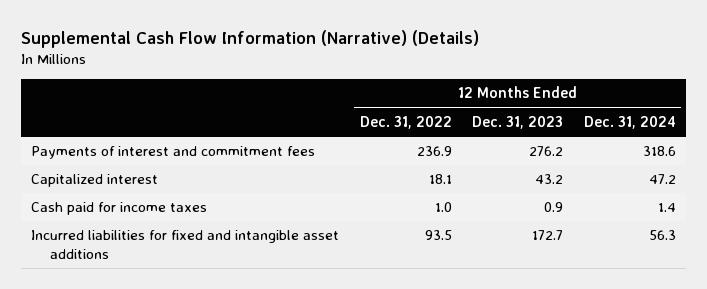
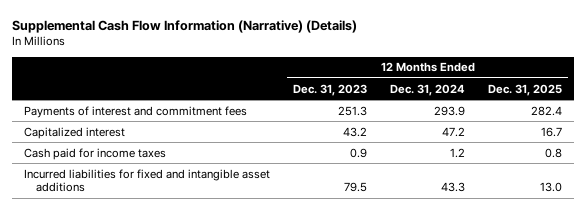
- | 12 Months Ended Dec. 31, 2022 | 12 Months Ended Dec. 31, 2023 | 12 Months Ended Dec. 31, 2024
+ | 12 Months Ended Dec. 31, 2023 | 12 Months Ended Dec. 31, 2024 | 12 Months Ended Dec. 31, 2025
- Payments of interest and commitment fees | 236.9 | 276.2 | 318.6
+ Payments of interest and commitment fees | 251.3 | 293.9 | 282.4
- Cash paid for income taxes | 1.0 | 0.9 | 1.4
- Incurred liabilities for fixed and intangible asset additions | 93.5 | 172.7 | 56.3
+ Cash paid for income taxes | 0.9 | 1.2 | 0.8
+ Incurred liabilities for fixed and intangible asset additions | 79.5 | 43.3 | 13.0

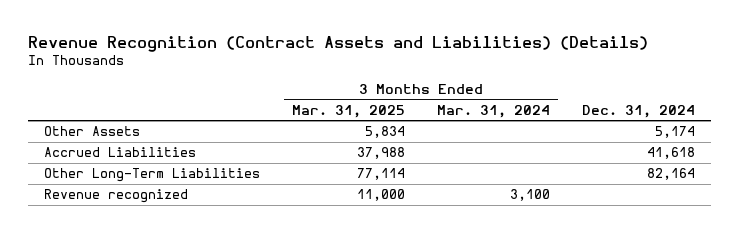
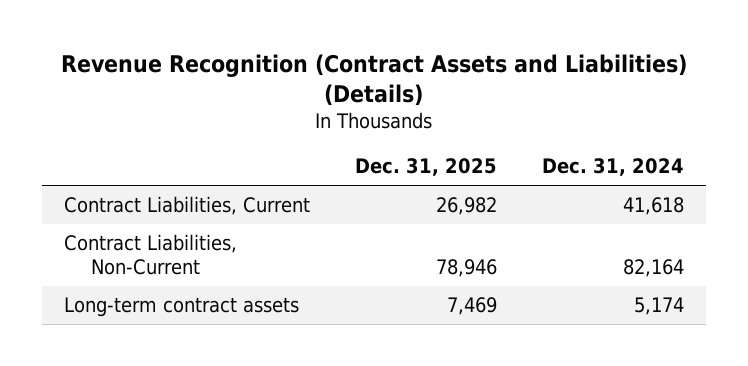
- | 3 Months Ended Mar. 31, 2025 | 3 Months Ended Mar. 31, 2024 | Dec. 31, 2024
+ | Dec. 31, 2025 | Dec. 31, 2024
- Other Assets | 5,834 | | 5,174
- Accrued Liabilities | 37,988 | | 41,618
- Other Long-Term Liabilities | 77,114 | | 82,164
- Revenue recognized | 11,000 | 3,100 |
+ Contract Liabilities, Current | 26,982 | 41,618
+ Contract Liabilities, Non-Current | 78,946 | 82,164
+ Long-term contract assets | 7,469 | 5,174

